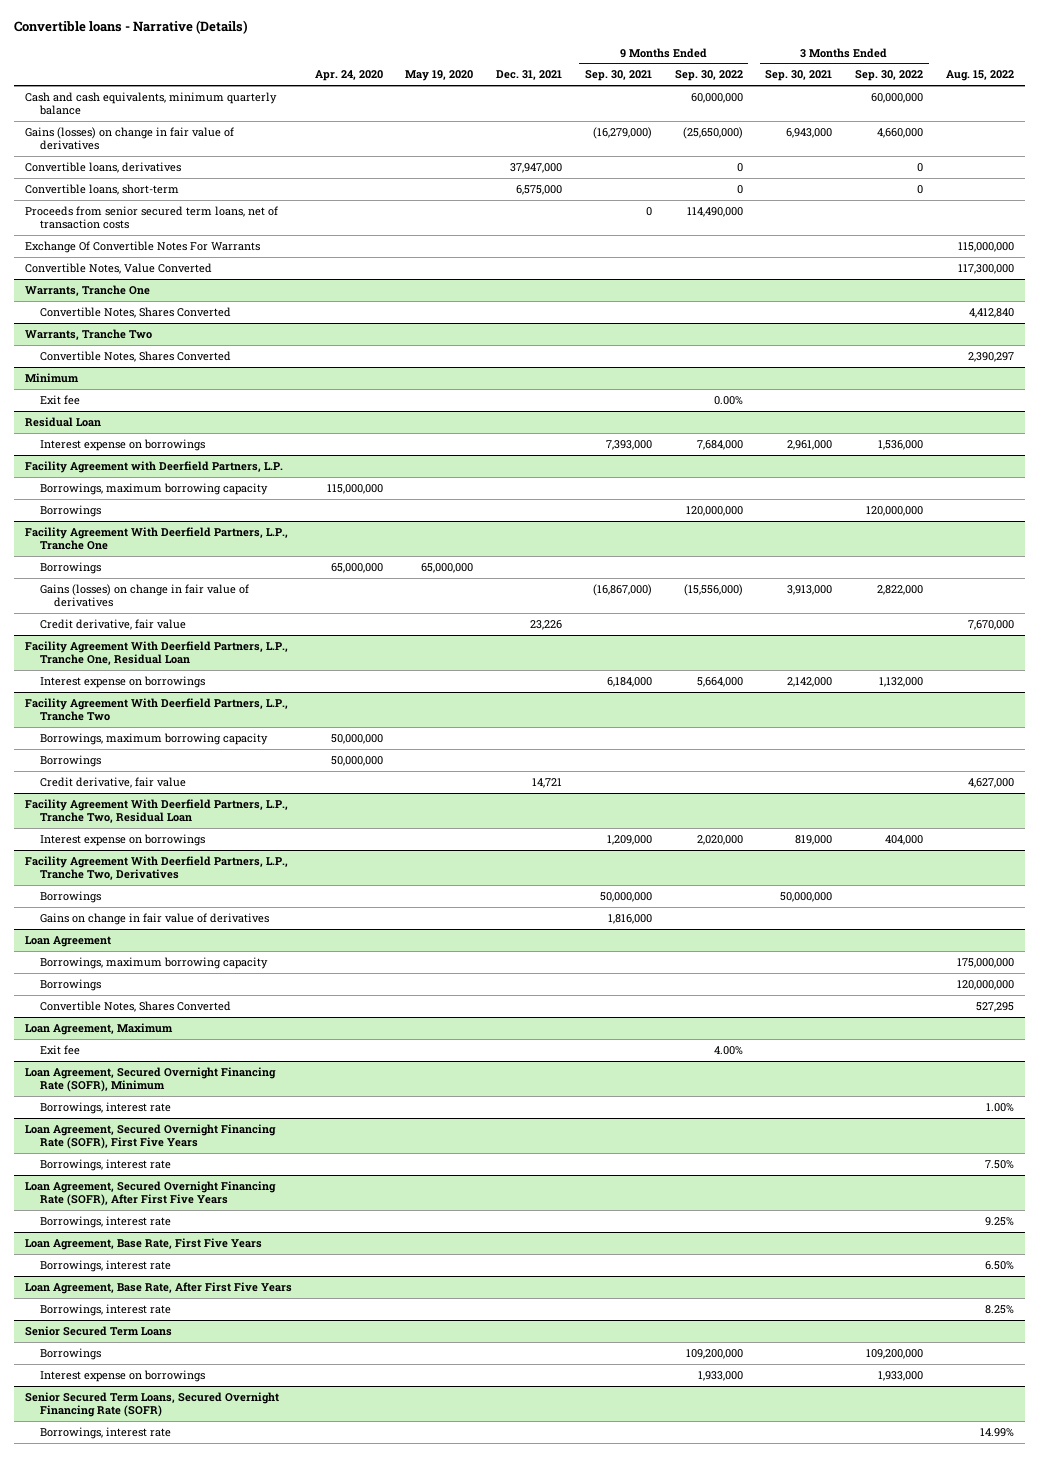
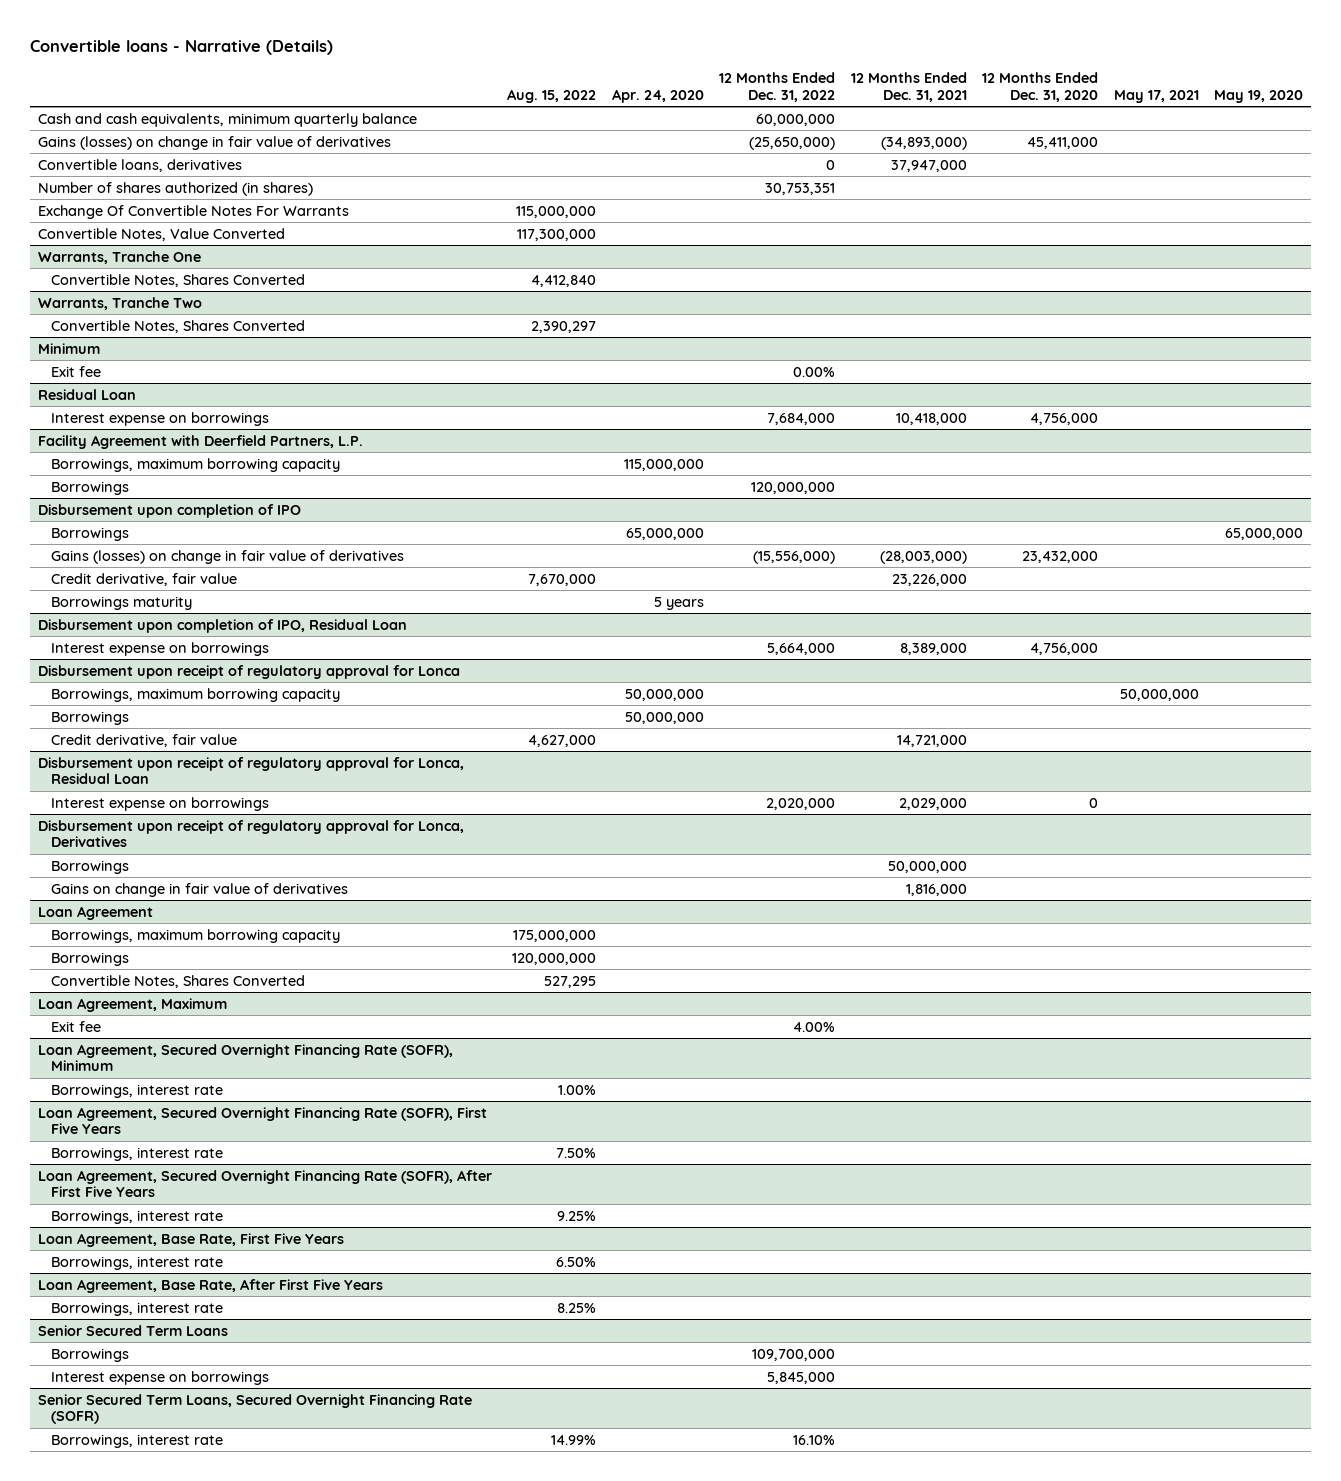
- | Apr. 24, 2020 | May 19, 2020 | Dec. 31, 2021 | 9 Months Ended Sep. 30, 2021 | 9 Months Ended Sep. 30, 2022 | 3 Months Ended Sep. 30, 2021 | 3 Months Ended Sep. 30, 2022 | Aug. 15, 2022
+ | Aug. 15, 2022 | Apr. 24, 2020 | 12 Months Ended Dec. 31, 2022 | 12 Months Ended Dec. 31, 2021 | 12 Months Ended Dec. 31, 2020 | May 17, 2021 | May 19, 2020
- Convertible loans, short-term | | | 6,575,000 | | 0 | | 0 |
- Proceeds from senior secured term loans, net of transaction costs | | | | 0 | 114,490,000 | | |
+ Number of shares authorized (in shares) | | | 30,753,351 | | | |
- Facility Agreement With Deerfield Partners, L.P., Tranche One
+ Disbursement upon completion of IPO
- Facility Agreement With Deerfield Partners, L.P., Tranche One, Residual Loan
- Interest expense on borrowings | | | | 6,184,000 | 5,664,000 | 2,142,000 | 1,132,000 |
- Facility Agreement With Deerfield Partners, L.P., Tranche Two
+ Borrowings maturity | | 5 years | | | | |
+ Disbursement upon completion of IPO, Residual Loan
+ Interest expense on borrowings | | | 5,664,000 | 8,389,000 | 4,756,000 | |
+ Disbursement upon receipt of regulatory approval for Lonca
- Facility Agreement With Deerfield Partners, L.P., Tranche Two, Residual Loan
- Interest expense on borrowings | | | | 1,209,000 | 2,020,000 | 819,000 | 404,000 |
- Facility Agreement With Deerfield Partners, L.P., Tranche Two, Derivatives
- Borrowings | | | | 50,000,000 | | 50,000,000 | |
- Gains on change in fair value of derivatives | | | | 1,816,000 | | | |
+ Disbursement upon receipt of regulatory approval for Lonca, Residual Loan
+ Interest expense on borrowings | | | 2,020,000 | 2,029,000 | 0 | |
+ Disbursement upon receipt of regulatory approval for Lonca, Derivatives
+ Borrowings | | | | 50,000,000 | | |
+ Gains on change in fair value of derivatives | | | | 1,816,000 | | |

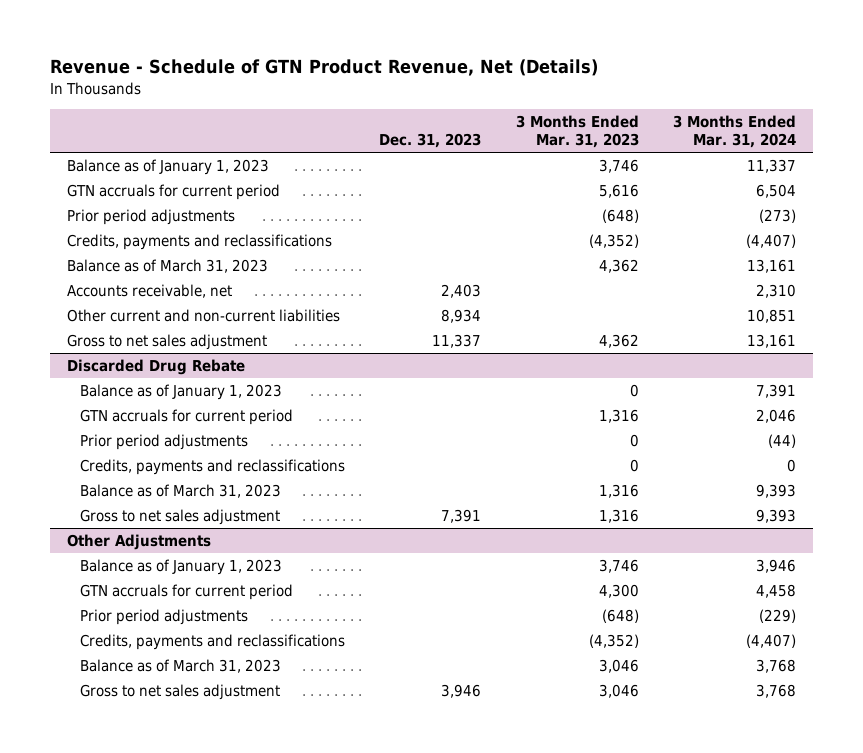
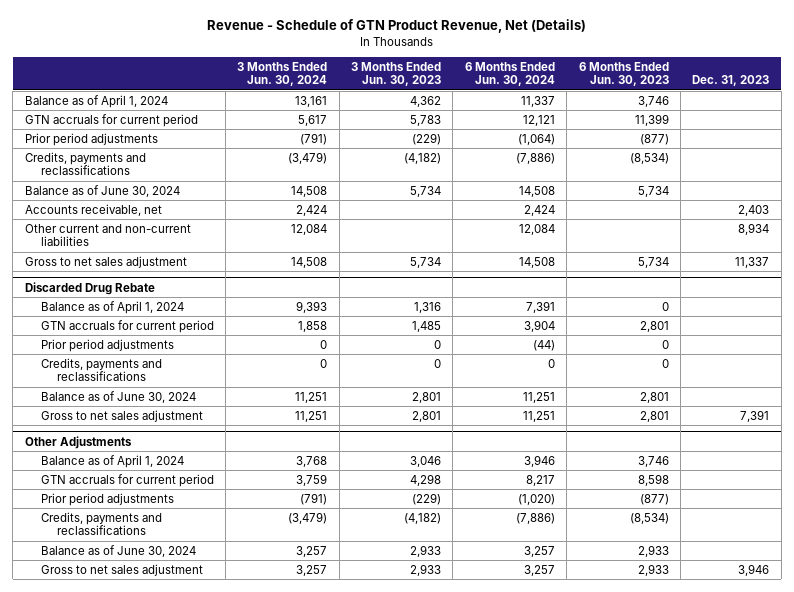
- | Dec. 31, 2023 | 3 Months Ended Mar. 31, 2023 | 3 Months Ended Mar. 31, 2024
+ | 3 Months Ended Jun. 30, 2024 | 3 Months Ended Jun. 30, 2023 | 6 Months Ended Jun. 30, 2024 | 6 Months Ended Jun. 30, 2023 | Dec. 31, 2023
- Balance as of January 1, 2023 | | 3,746 | 11,337
+ Balance as of April 1, 2024 | 13,161 | 4,362 | 11,337 | 3,746 |
- Balance as of March 31, 2023 | | 4,362 | 13,161
+ Balance as of June 30, 2024 | 14,508 | 5,734 | 14,508 | 5,734 |
@ Discarded Drug Rebate
- Balance as of January 1, 2023 | | 0 | 7,391
+ Balance as of April 1, 2024 | 9,393 | 1,316 | 7,391 | 0 |
- Balance as of March 31, 2023 | | 1,316 | 9,393
+ Balance as of June 30, 2024 | 11,251 | 2,801 | 11,251 | 2,801 |
@ Other Adjustments
- Balance as of January 1, 2023 | | 3,746 | 3,946
+ Balance as of April 1, 2024 | 3,768 | 3,046 | 3,946 | 3,746 |
- Balance as of March 31, 2023 | | 3,046 | 3,768
+ Balance as of June 30, 2024 | 3,257 | 2,933 | 3,257 | 2,933 |

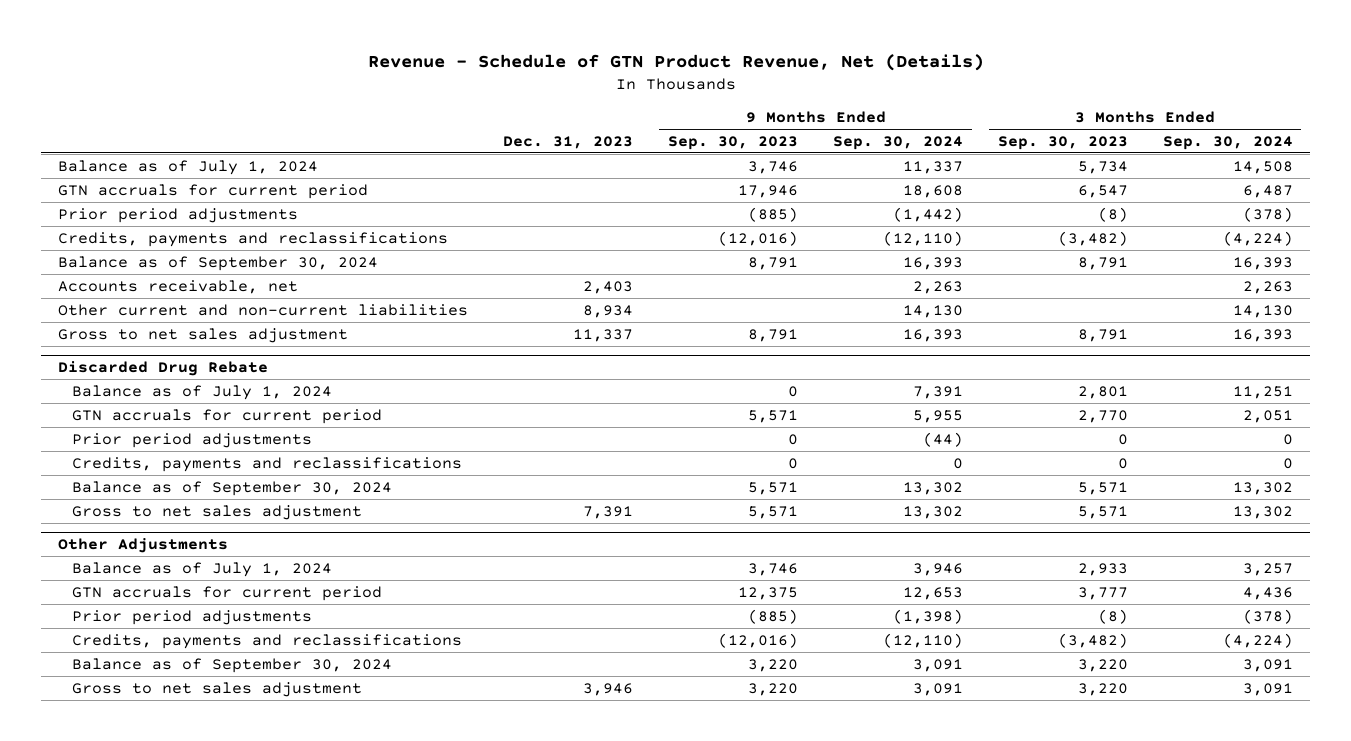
- | 3 Months Ended Jun. 30, 2024 | 3 Months Ended Jun. 30, 2023 | 6 Months Ended Jun. 30, 2024 | 6 Months Ended Jun. 30, 2023 | Dec. 31, 2023
+ | Dec. 31, 2023 | 9 Months Ended Sep. 30, 2023 | 9 Months Ended Sep. 30, 2024 | 3 Months Ended Sep. 30, 2023 | 3 Months Ended Sep. 30, 2024
- Balance as of April 1, 2024 | 13,161 | 4,362 | 11,337 | 3,746 |
+ Balance as of July 1, 2024 | | 3,746 | 11,337 | 5,734 | 14,508
- Balance as of June 30, 2024 | 14,508 | 5,734 | 14,508 | 5,734 |
+ Balance as of September 30, 2024 | | 8,791 | 16,393 | 8,791 | 16,393
@ Discarded Drug Rebate
- Balance as of April 1, 2024 | 9,393 | 1,316 | 7,391 | 0 |
+ Balance as of July 1, 2024 | | 0 | 7,391 | 2,801 | 11,251
- Balance as of June 30, 2024 | 11,251 | 2,801 | 11,251 | 2,801 |
+ Balance as of September 30, 2024 | | 5,571 | 13,302 | 5,571 | 13,302
@ Other Adjustments
- Balance as of April 1, 2024 | 3,768 | 3,046 | 3,946 | 3,746 |
+ Balance as of July 1, 2024 | | 3,746 | 3,946 | 2,933 | 3,257
- Balance as of June 30, 2024 | 3,257 | 2,933 | 3,257 | 2,933 |
+ Balance as of September 30, 2024 | | 3,220 | 3,091 | 3,220 | 3,091

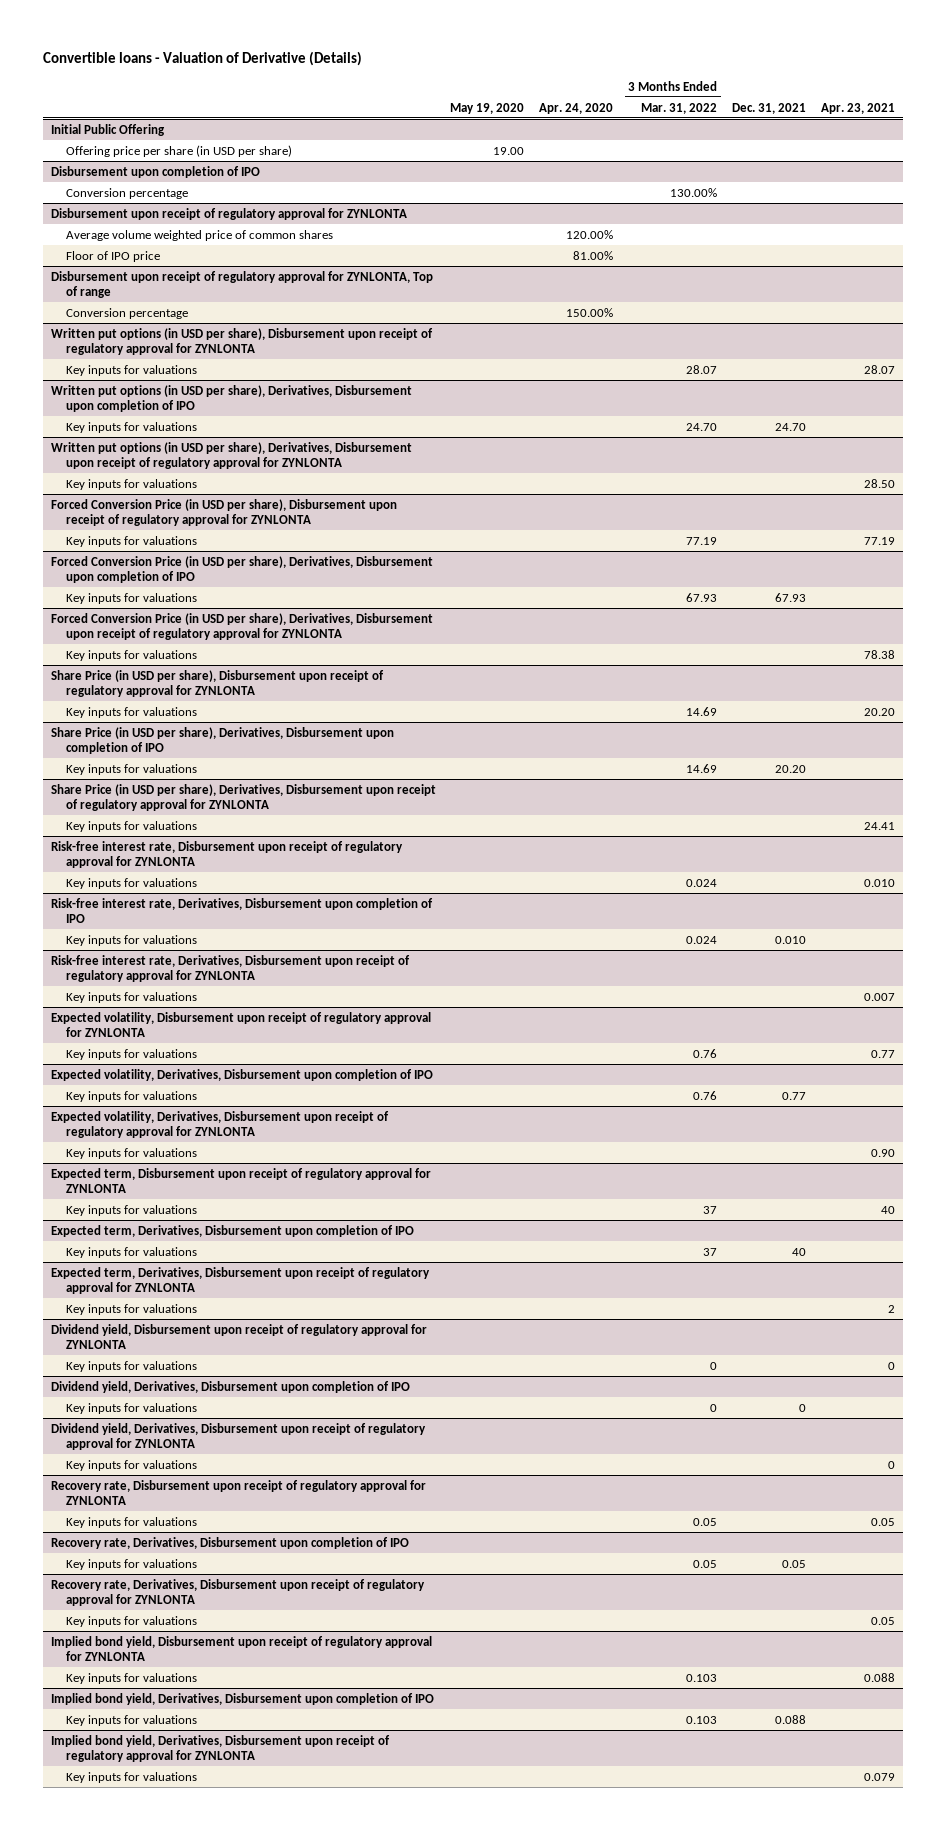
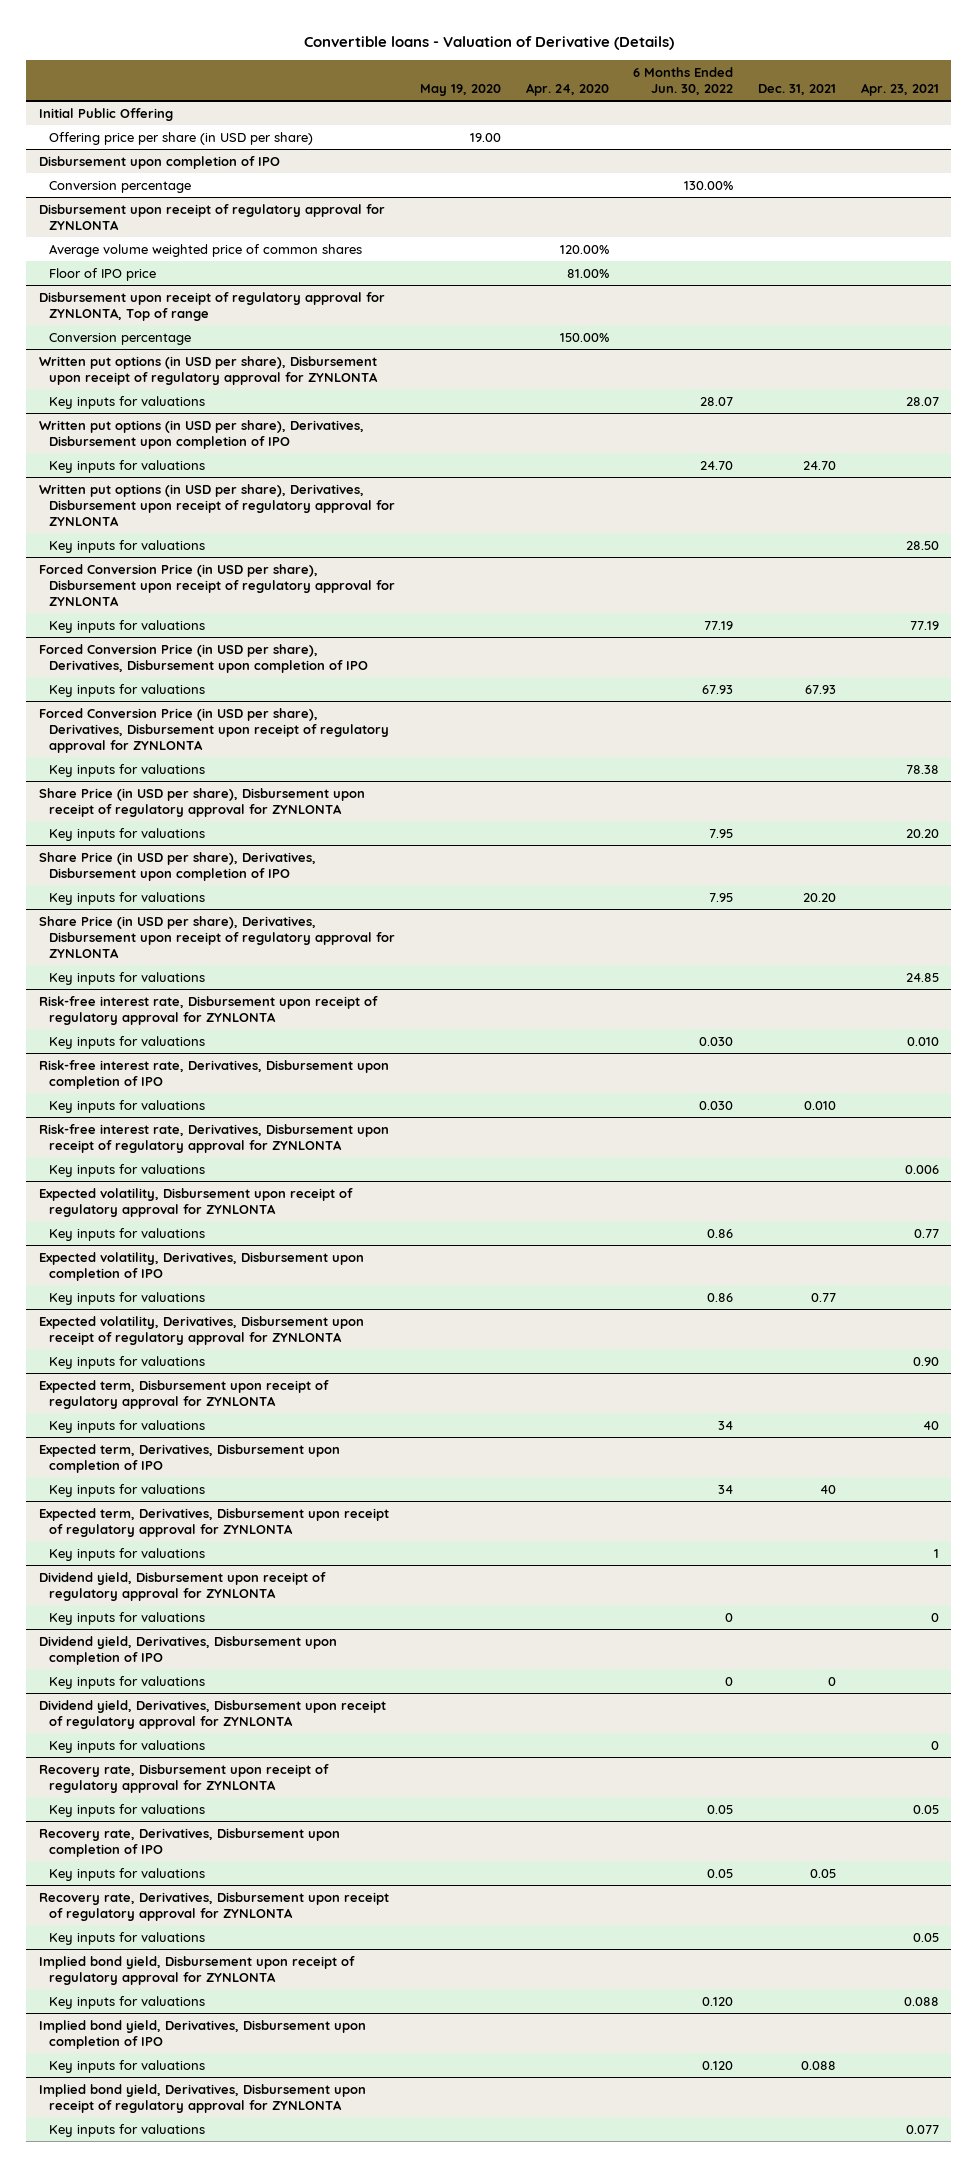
- | May 19, 2020 | Apr. 24, 2020 | 3 Months Ended Mar. 31, 2022 | Dec. 31, 2021 | Apr. 23, 2021
+ | May 19, 2020 | Apr. 24, 2020 | 6 Months Ended Jun. 30, 2022 | Dec. 31, 2021 | Apr. 23, 2021
@ Share Price (in USD per share), Derivatives, Disbursement upon receipt of regulatory approval for ZYNLONTA
- Key inputs for valuations | | | | | 24.41
+ Key inputs for valuations | | | | | 24.85
@ Risk-free interest rate, Derivatives, Disbursement upon receipt of regulatory approval for ZYNLONTA
- Key inputs for valuations | | | | | 0.007
+ Key inputs for valuations | | | | | 0.006
@ Expected term, Derivatives, Disbursement upon receipt of regulatory approval for ZYNLONTA
- Key inputs for valuations | | | | | 2
+ Key inputs for valuations | | | | | 1
@ Implied bond yield, Derivatives, Disbursement upon receipt of regulatory approval for ZYNLONTA
- Key inputs for valuations | | | | | 0.079
+ Key inputs for valuations | | | | | 0.077

